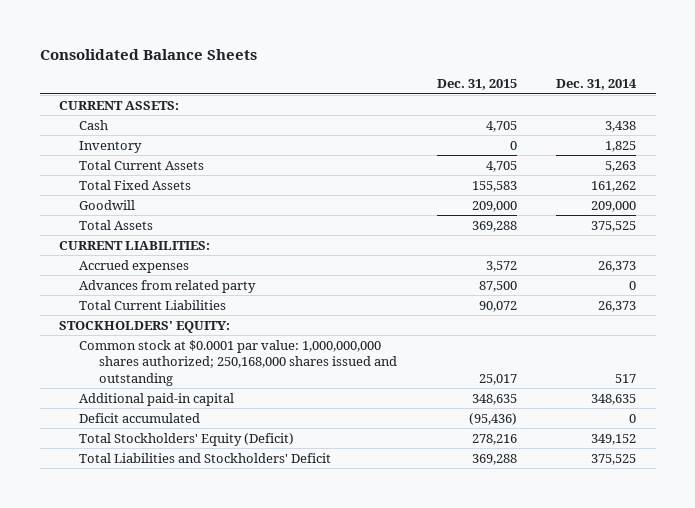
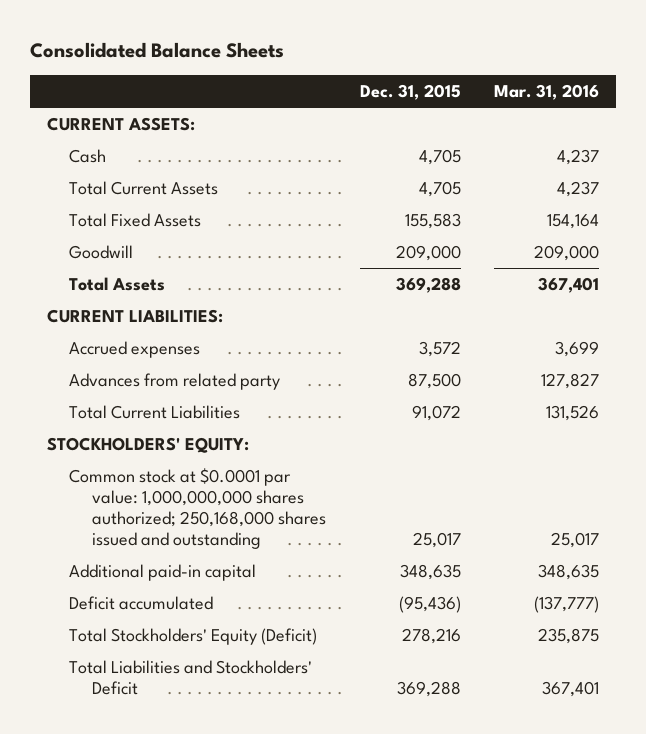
- | Dec. 31, 2015 | Dec. 31, 2014
+ | Dec. 31, 2015 | Mar. 31, 2016
- Inventory | 0 | 1,825
- Total Current Liabilities | 90,072 | 26,373
+ Total Current Liabilities | 91,072 | 131,526

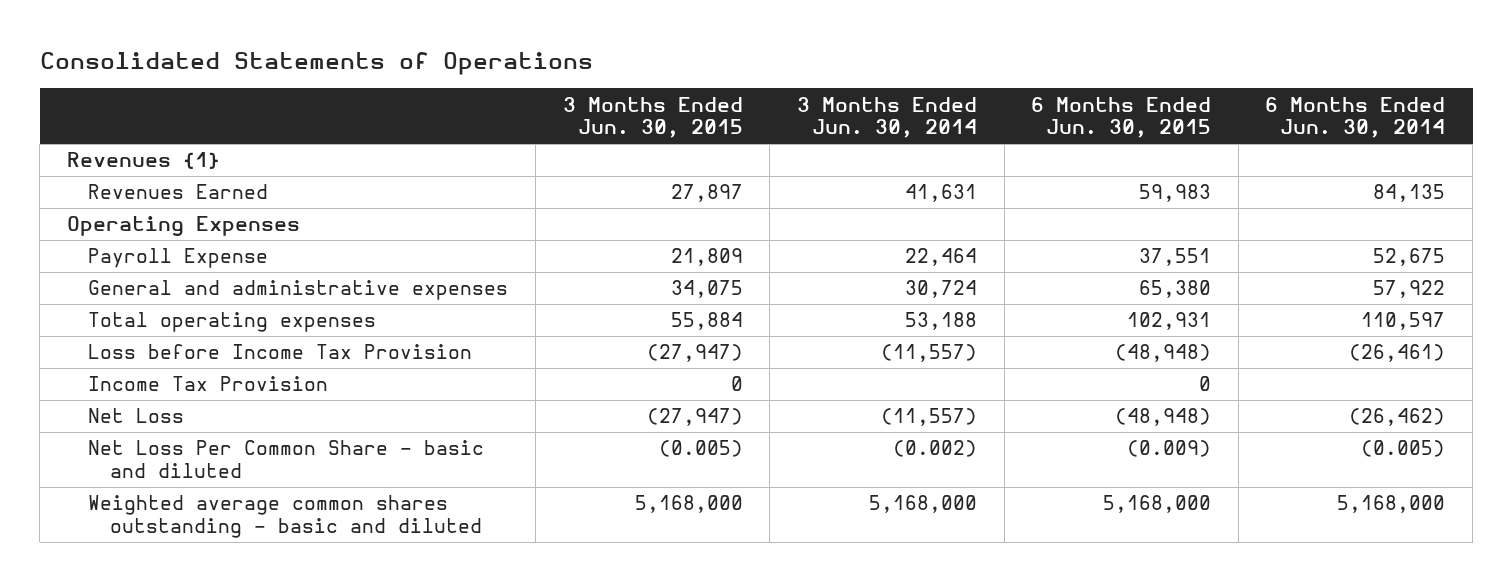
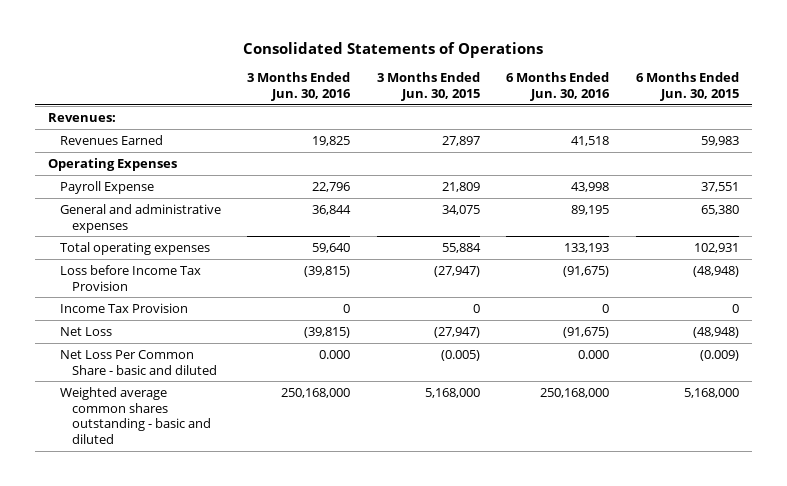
- | 3 Months Ended Jun. 30, 2015 | 3 Months Ended Jun. 30, 2014 | 6 Months Ended Jun. 30, 2015 | 6 Months Ended Jun. 30, 2014
+ | 3 Months Ended Jun. 30, 2016 | 3 Months Ended Jun. 30, 2015 | 6 Months Ended Jun. 30, 2016 | 6 Months Ended Jun. 30, 2015
- Revenues {1}
+ Revenues:

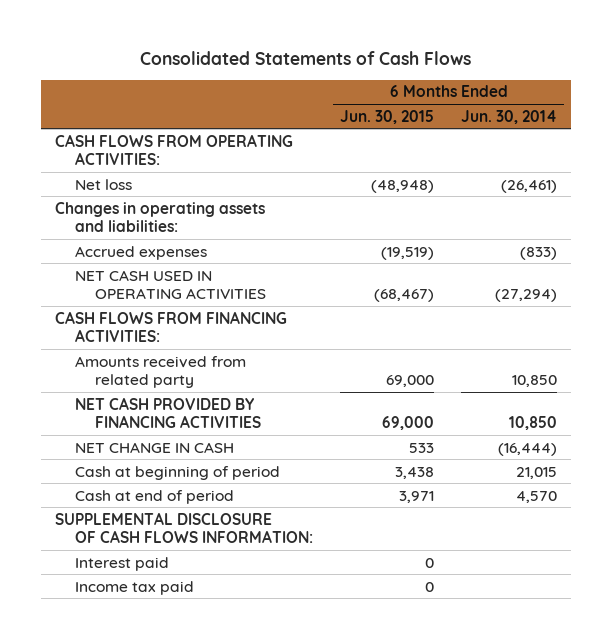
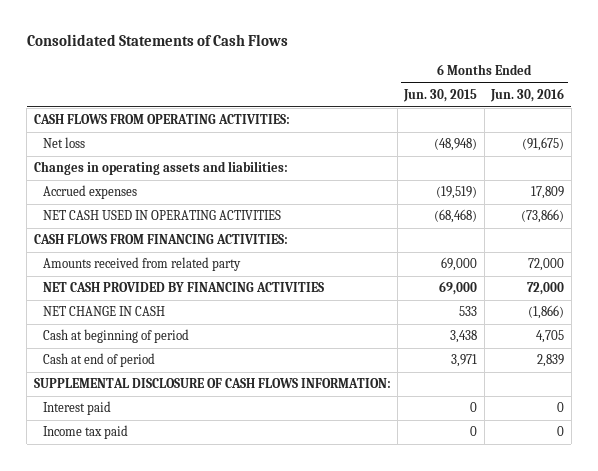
- | 6 Months Ended Jun. 30, 2015 | 6 Months Ended Jun. 30, 2014
+ | 6 Months Ended Jun. 30, 2015 | 6 Months Ended Jun. 30, 2016
- NET CASH USED IN OPERATING ACTIVITIES | (68,467) | (27,294)
+ NET CASH USED IN OPERATING ACTIVITIES | (68,468) | (73,866)

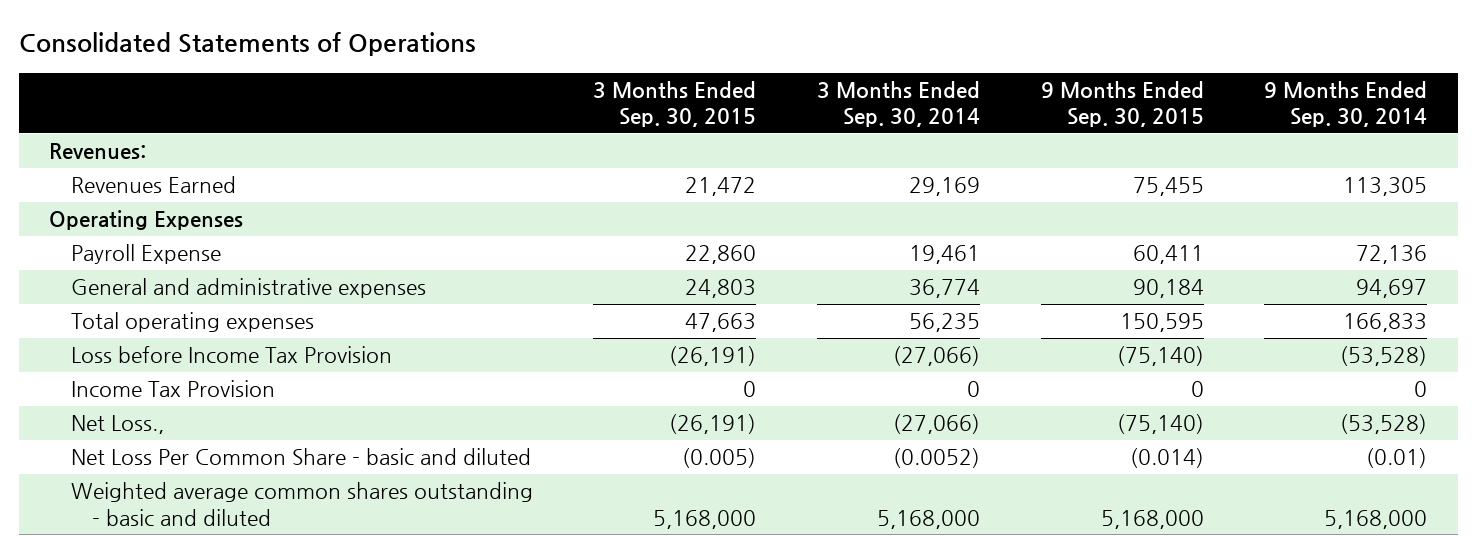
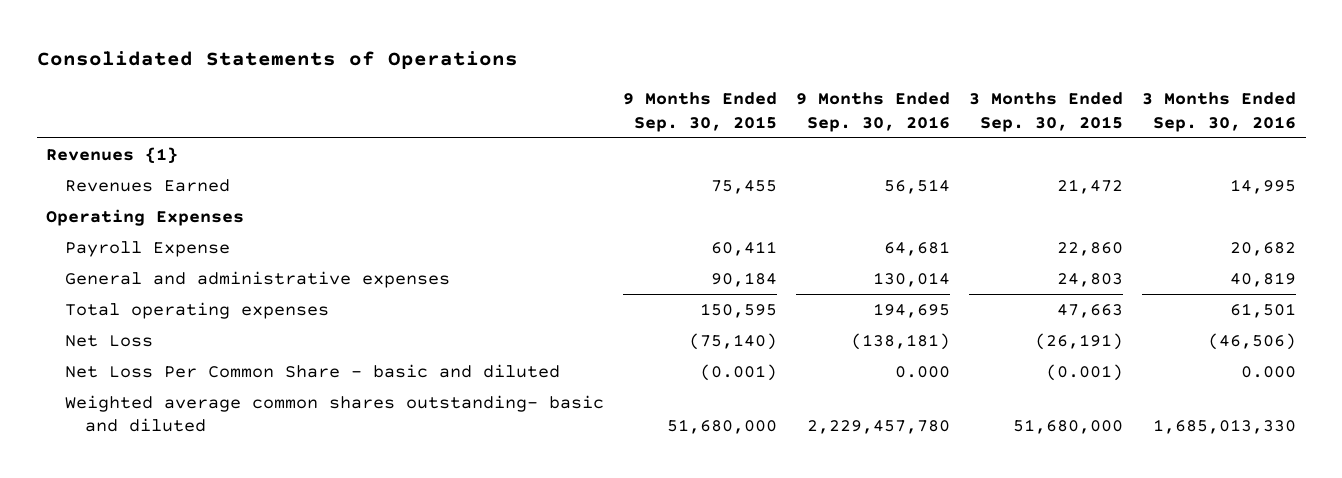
- | 3 Months Ended Sep. 30, 2015 | 3 Months Ended Sep. 30, 2014 | 9 Months Ended Sep. 30, 2015 | 9 Months Ended Sep. 30, 2014
+ | 9 Months Ended Sep. 30, 2015 | 9 Months Ended Sep. 30, 2016 | 3 Months Ended Sep. 30, 2015 | 3 Months Ended Sep. 30, 2016
- Revenues:
+ Revenues {1}
- Loss before Income Tax Provision | (26,191) | (27,066) | (75,140) | (53,528)
- Income Tax Provision | 0 | 0 | 0 | 0
- Net Loss., | (26,191) | (27,066) | (75,140) | (53,528)
- Net Loss Per Common Share - basic and diluted | (0.005) | (0.0052) | (0.014) | (0.01)
- Weighted average common shares outstanding - basic and diluted | 5,168,000 | 5,168,000 | 5,168,000 | 5,168,000
+ Net Loss | (75,140) | (138,181) | (26,191) | (46,506)
+ Net Loss Per Common Share - basic and diluted | (0.001) | 0.000 | (0.001) | 0.000
+ Weighted average common shares outstanding- basic and diluted | 51,680,000 | 2,229,457,780 | 51,680,000 | 1,685,013,330

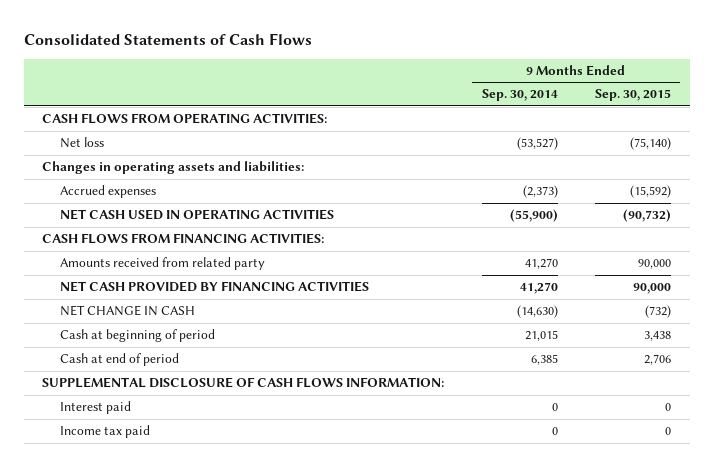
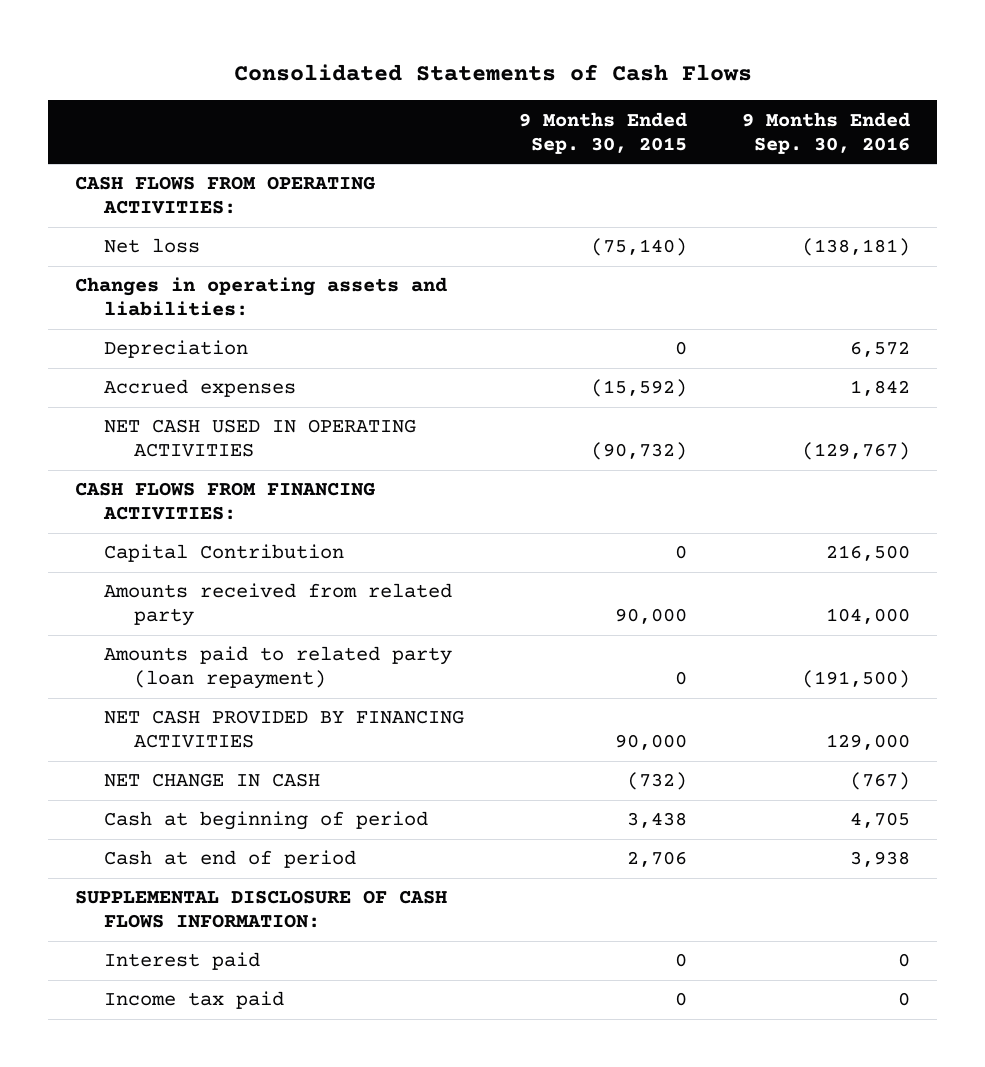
- | 9 Months Ended Sep. 30, 2014 | 9 Months Ended Sep. 30, 2015
+ | 9 Months Ended Sep. 30, 2015 | 9 Months Ended Sep. 30, 2016
+ Depreciation | 0 | 6,572
+ Capital Contribution | 0 | 216,500
+ Amounts paid to related party (loan repayment) | 0 | (191,500)

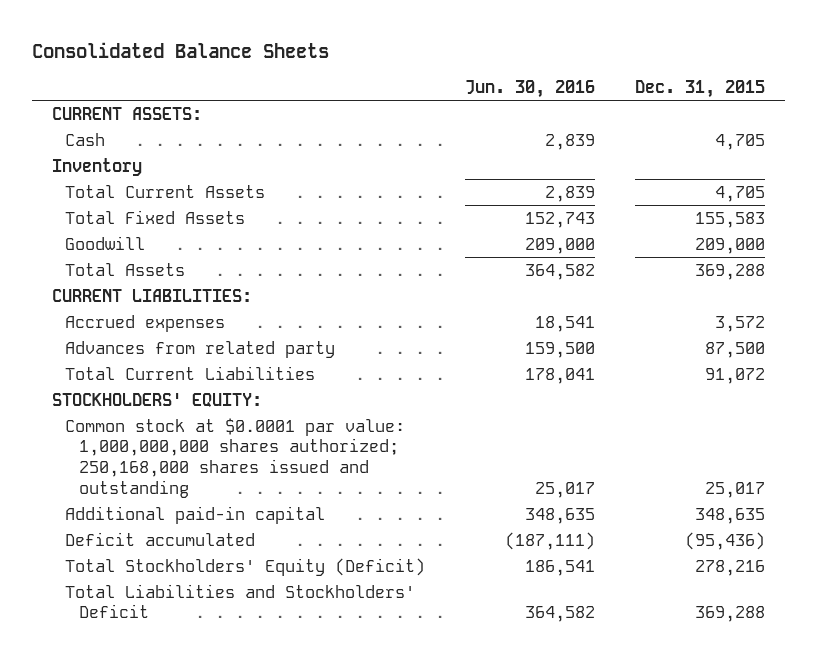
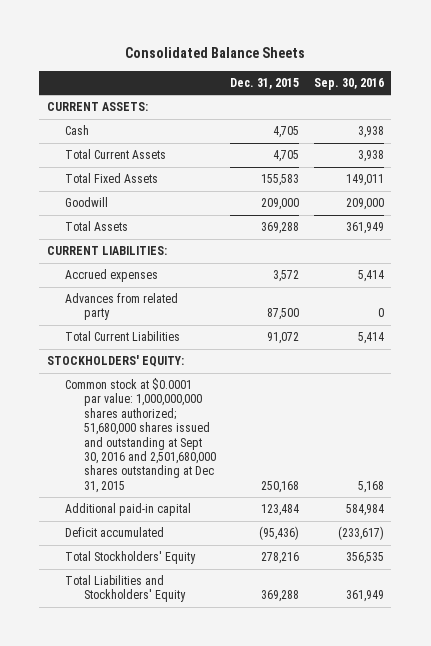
- | Jun. 30, 2016 | Dec. 31, 2015
+ | Dec. 31, 2015 | Sep. 30, 2016
- Inventory
- Common stock at $0.0001 par value: 1,000,000,000 shares authorized; 250,168,000 shares issued and outstanding | 25,017 | 25,017
- Additional paid-in capital | 348,635 | 348,635
+ Common stock at $0.0001 par value: 1,000,000,000 shares authorized; 51,680,000 shares issued and outstanding at Sept 30, 2016 and 2,501,680,000 shares outstanding at Dec 31, 2015 | 250,168 | 5,168
+ Additional paid-in capital | 123,484 | 584,984
- Total Stockholders' Equity (Deficit) | 186,541 | 278,216
- Total Liabilities and Stockholders' Deficit | 364,582 | 369,288
+ Total Stockholders' Equity | 278,216 | 356,535
+ Total Liabilities and Stockholders' Equity | 369,288 | 361,949

